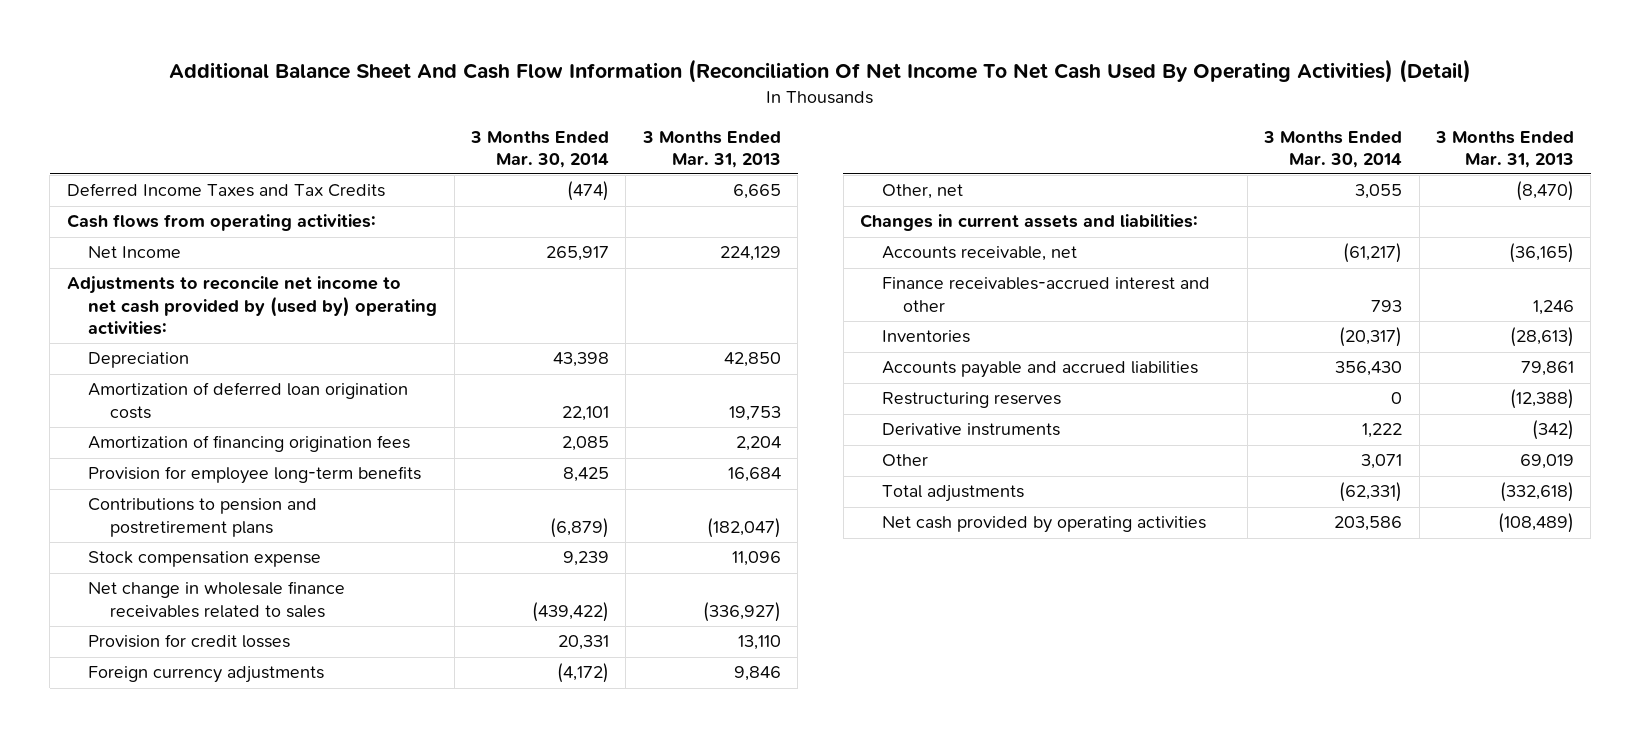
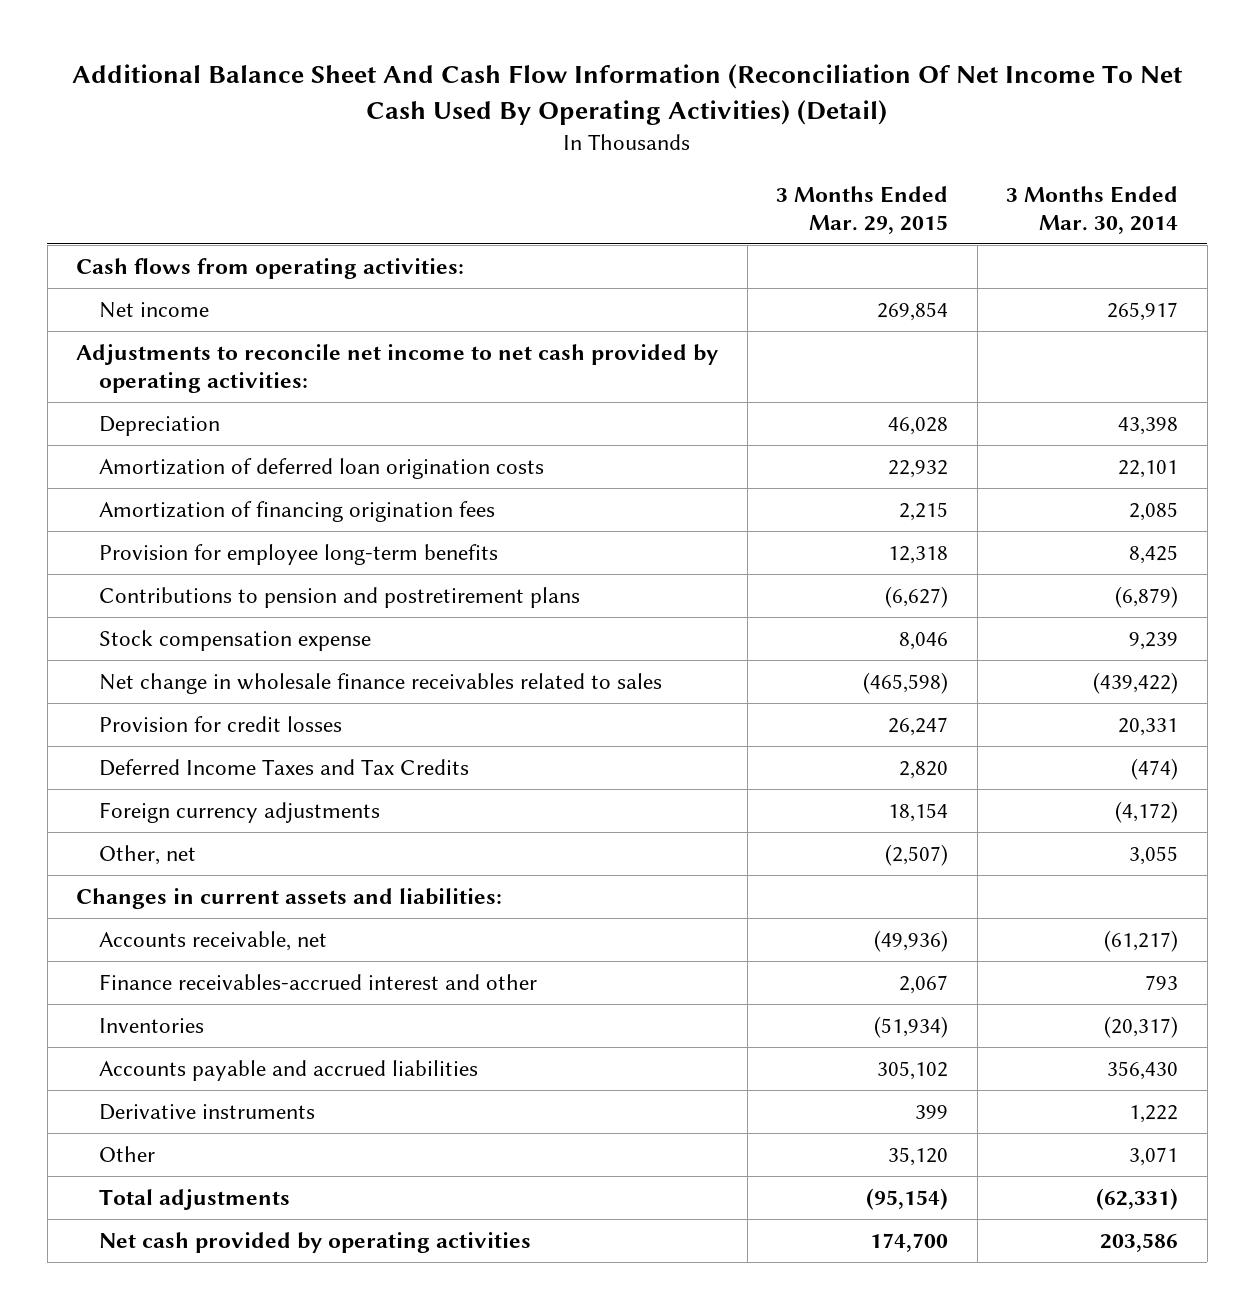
- | 3 Months Ended Mar. 30, 2014 | 3 Months Ended Mar. 31, 2013
+ | 3 Months Ended Mar. 29, 2015 | 3 Months Ended Mar. 30, 2014
- Net Income | 265,917 | 224,129
- Adjustments to reconcile net income to net cash provided by (used by) operating activities:
+ Net income | 269,854 | 265,917
+ Adjustments to reconcile net income to net cash provided by operating activities:
moved down: Deferred Income Taxes and Tax Credits | 2,820 | (474)
- Restructuring reserves | 0 | (12,388)

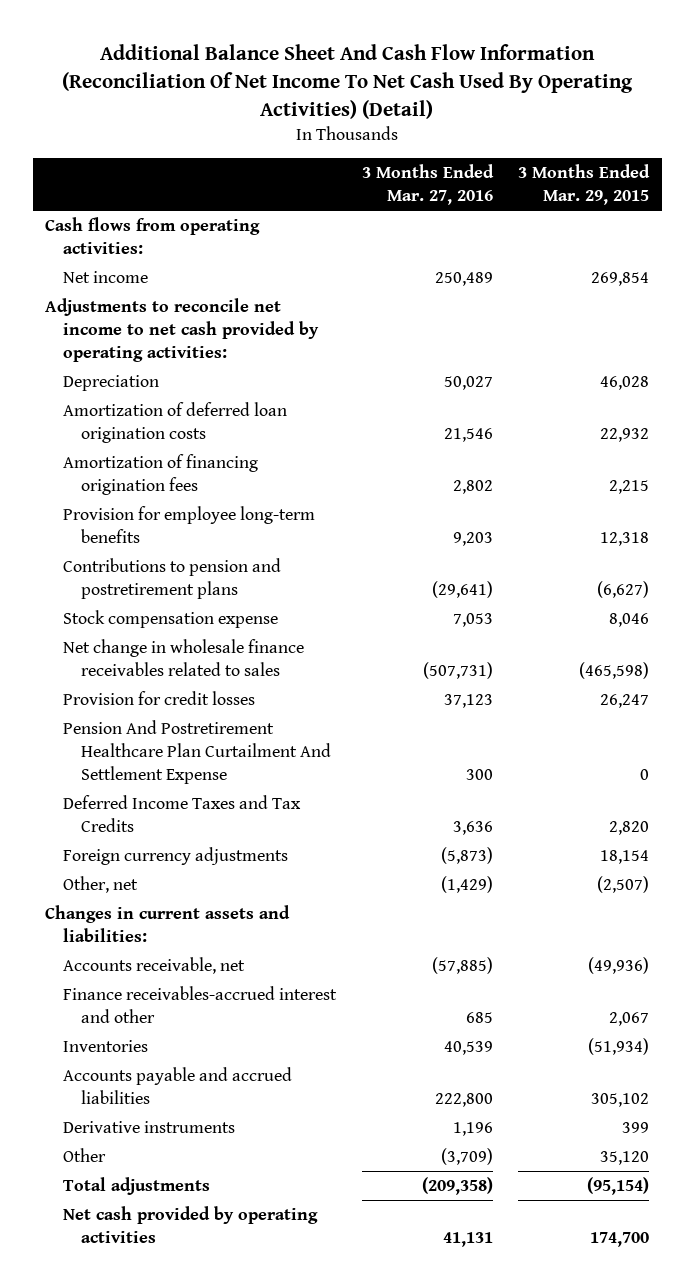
- | 3 Months Ended Mar. 29, 2015 | 3 Months Ended Mar. 30, 2014
+ | 3 Months Ended Mar. 27, 2016 | 3 Months Ended Mar. 29, 2015
+ Pension And Postretirement Healthcare Plan Curtailment And Settlement Expense | 300 | 0

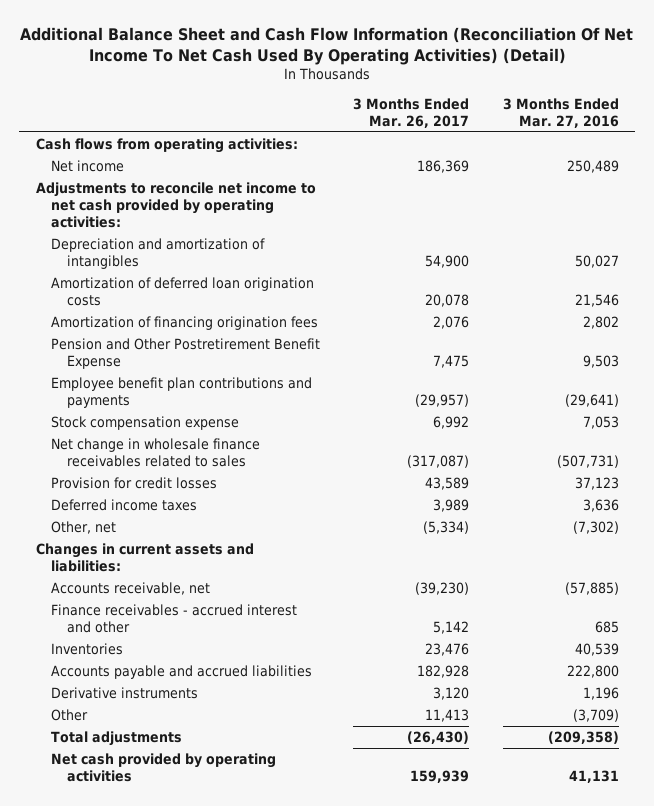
- Additional Balance Sheet And Cash Flow Information (Reconciliation Of Net Income To Net Cash Used By Operating Activities) (Detail)
+ Additional Balance Sheet and Cash Flow Information (Reconciliation Of Net Income To Net Cash Used By Operating Activities) (Detail)
- | 3 Months Ended Mar. 27, 2016 | 3 Months Ended Mar. 29, 2015
+ | 3 Months Ended Mar. 26, 2017 | 3 Months Ended Mar. 27, 2016
- Depreciation | 50,027 | 46,028
+ Depreciation and amortization of intangibles | 54,900 | 50,027
- Provision for employee long-term benefits | 9,203 | 12,318
- Contributions to pension and postretirement plans | (29,641) | (6,627)
+ Pension and Other Postretirement Benefit Expense | 7,475 | 9,503
+ Employee benefit plan contributions and payments | (29,957) | (29,641)
- Pension And Postretirement Healthcare Plan Curtailment And Settlement Expense | 300 | 0
- Deferred Income Taxes and Tax Credits | 3,636 | 2,820
- Foreign currency adjustments | (5,873) | 18,154
- Other, net | (1,429) | (2,507)
+ Deferred income taxes | 3,989 | 3,636
+ Other, net | (5,334) | (7,302)
- Finance receivables-accrued interest and other | 685 | 2,067
+ Finance receivables - accrued interest and other | 5,142 | 685

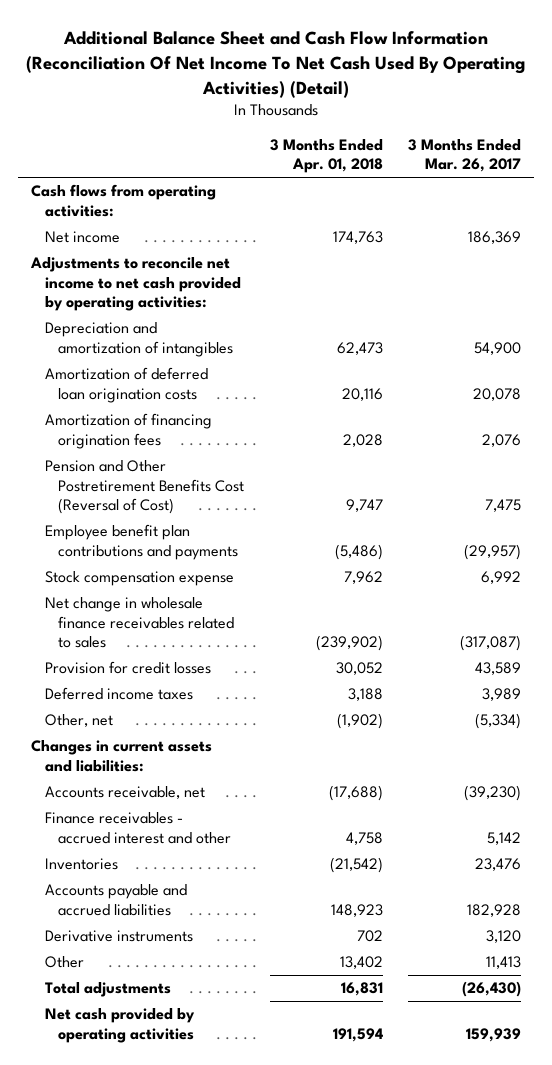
- | 3 Months Ended Mar. 26, 2017 | 3 Months Ended Mar. 27, 2016
+ | 3 Months Ended Apr. 01, 2018 | 3 Months Ended Mar. 26, 2017
- Pension and Other Postretirement Benefit Expense | 7,475 | 9,503
+ Pension and Other Postretirement Benefits Cost (Reversal of Cost) | 9,747 | 7,475

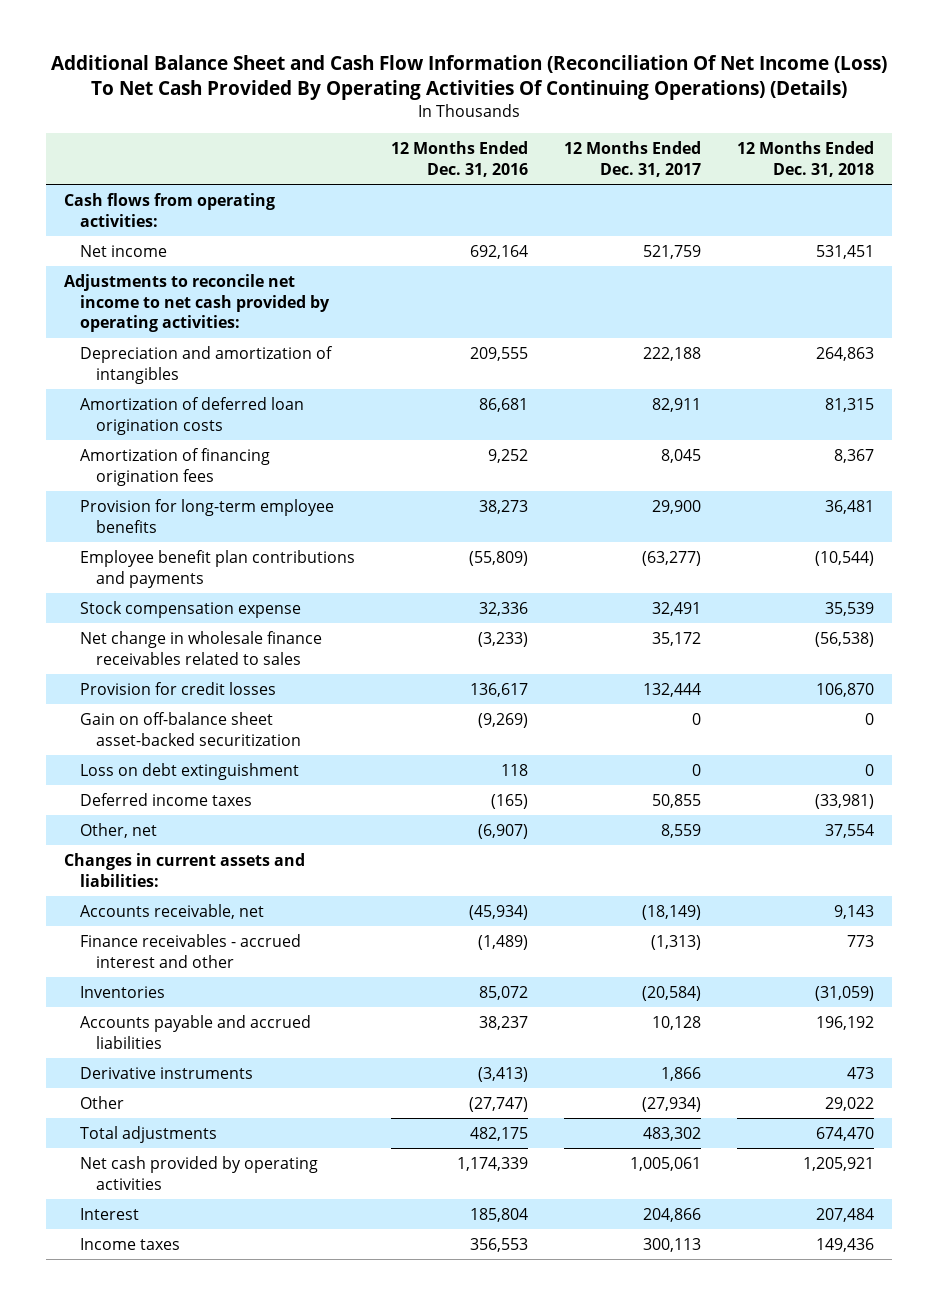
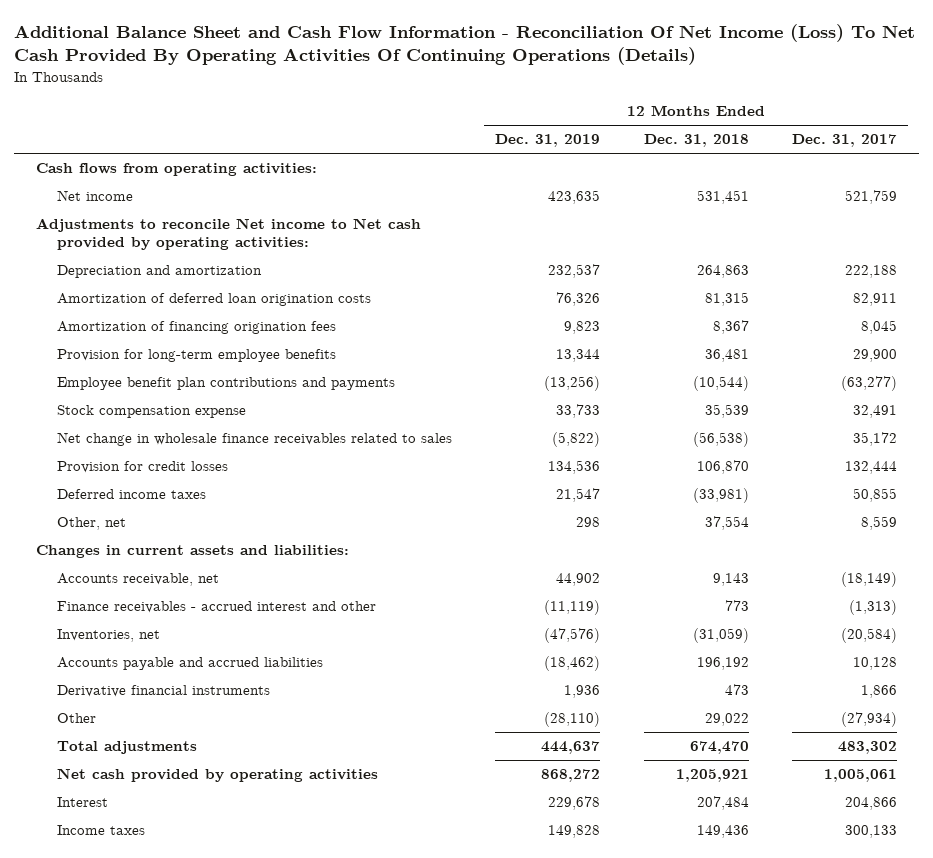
- Additional Balance Sheet and Cash Flow Information (Reconciliation Of Net Income (Loss) To Net Cash Provided By Operating Activities Of Continuing Operations) (Details)
+ Additional Balance Sheet and Cash Flow Information - Reconciliation Of Net Income (Loss) To Net Cash Provided By Operating Activities Of Continuing Operations (Details)
- | 12 Months Ended Dec. 31, 2016 | 12 Months Ended Dec. 31, 2017 | 12 Months Ended Dec. 31, 2018
+ | 12 Months Ended Dec. 31, 2019 | 12 Months Ended Dec. 31, 2018 | 12 Months Ended Dec. 31, 2017
- Adjustments to reconcile net income to net cash provided by operating activities:
- Depreciation and amortization of intangibles | 209,555 | 222,188 | 264,863
+ Adjustments to reconcile Net income to Net cash provided by operating activities:
+ Depreciation and amortization | 232,537 | 264,863 | 222,188
- Gain on off-balance sheet asset-backed securitization | (9,269) | 0 | 0
- Loss on debt extinguishment | 118 | 0 | 0
- Inventories | 85,072 | (20,584) | (31,059)
+ Inventories, net | (47,576) | (31,059) | (20,584)
- Derivative instruments | (3,413) | 1,866 | 473
+ Derivative financial instruments | 1,936 | 473 | 1,866
- Income taxes | 356,553 | 300,113 | 149,436
+ Income taxes | 149,828 | 149,436 | 300,133

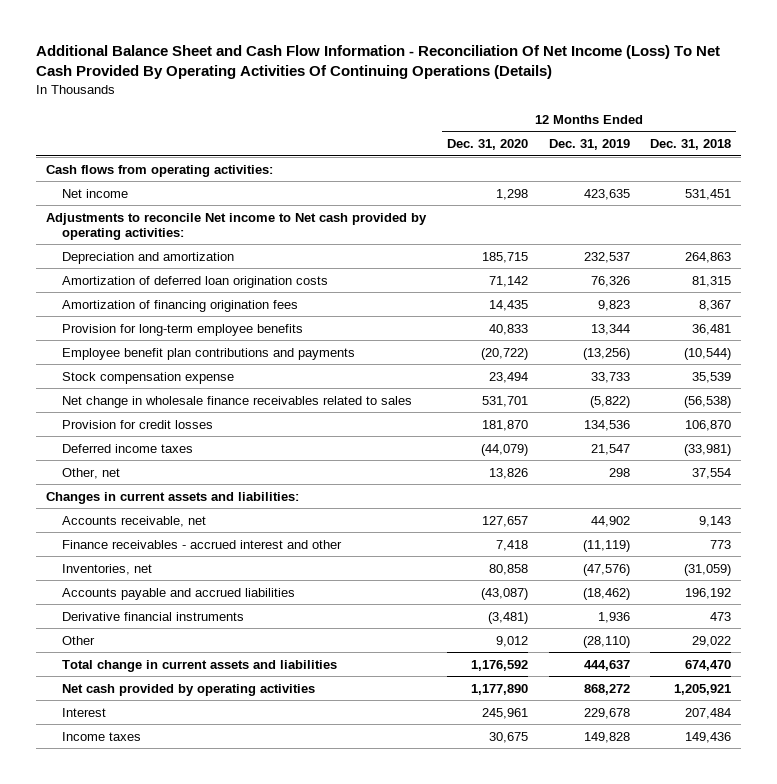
- | 12 Months Ended Dec. 31, 2019 | 12 Months Ended Dec. 31, 2018 | 12 Months Ended Dec. 31, 2017
+ | 12 Months Ended Dec. 31, 2020 | 12 Months Ended Dec. 31, 2019 | 12 Months Ended Dec. 31, 2018
- Total adjustments | 444,637 | 674,470 | 483,302
+ Total change in current assets and liabilities | 1,176,592 | 444,637 | 674,470

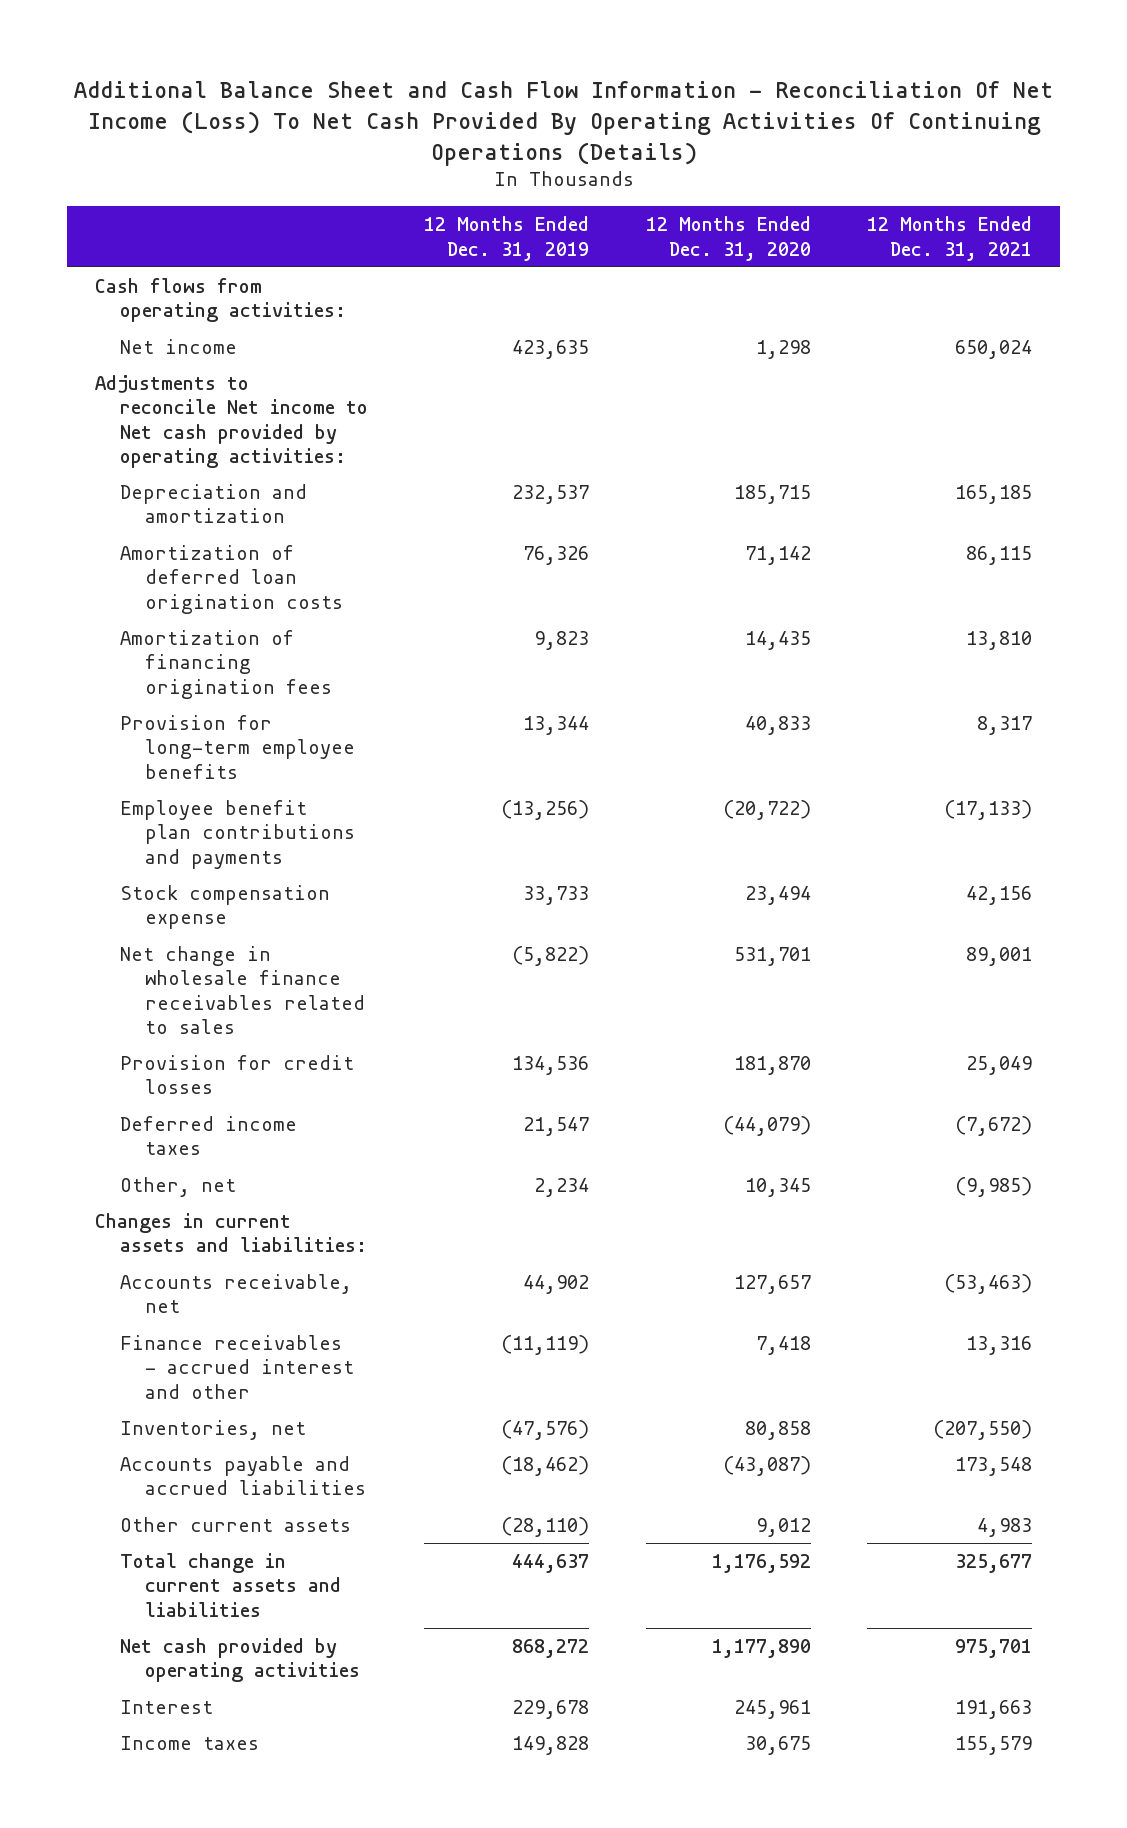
- | 12 Months Ended Dec. 31, 2020 | 12 Months Ended Dec. 31, 2019 | 12 Months Ended Dec. 31, 2018
+ | 12 Months Ended Dec. 31, 2019 | 12 Months Ended Dec. 31, 2020 | 12 Months Ended Dec. 31, 2021
- Other, net | 13,826 | 298 | 37,554
+ Other, net | 2,234 | 10,345 | (9,985)
- Derivative financial instruments | (3,481) | 1,936 | 473
- Other | 9,012 | (28,110) | 29,022
+ Other current assets | (28,110) | 9,012 | 4,983

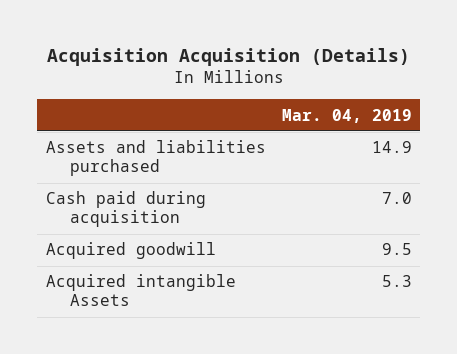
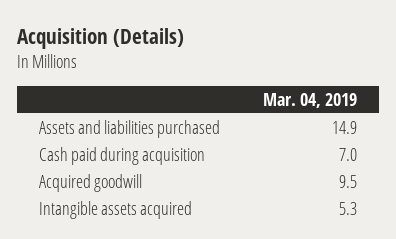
- Acquisition Acquisition (Details)
+ Acquisition (Details)
- Acquired intangible Assets | 5.3
+ Intangible assets acquired | 5.3

